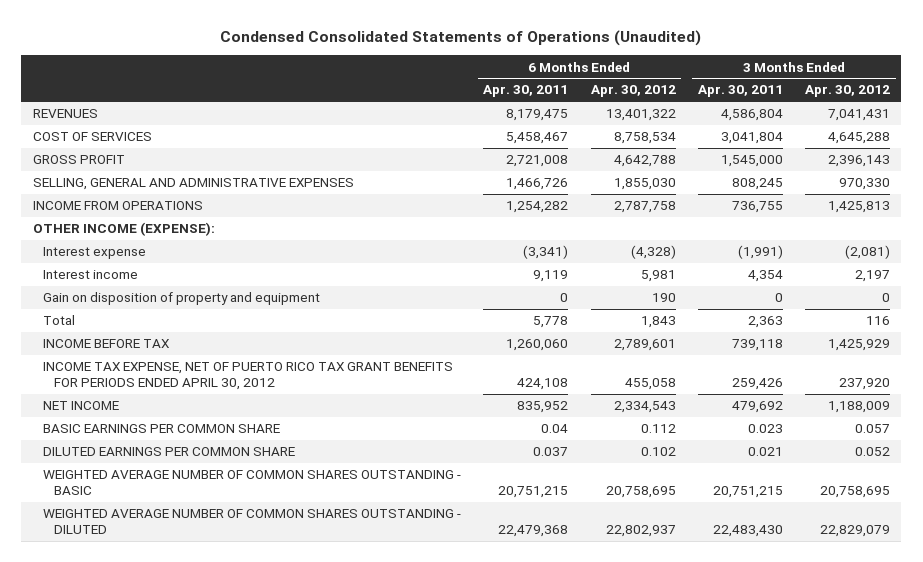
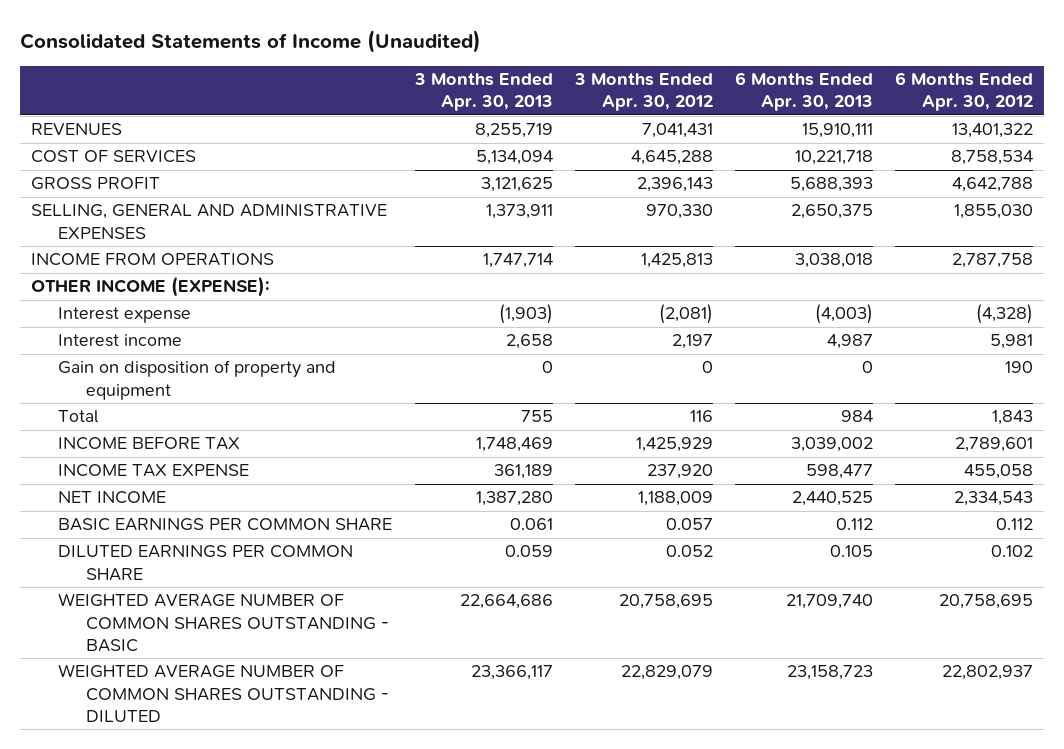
- Condensed Consolidated Statements of Operations (Unaudited)
+ Consolidated Statements of Income (Unaudited)
- | 6 Months Ended Apr. 30, 2011 | 6 Months Ended Apr. 30, 2012 | 3 Months Ended Apr. 30, 2011 | 3 Months Ended Apr. 30, 2012
+ | 3 Months Ended Apr. 30, 2013 | 3 Months Ended Apr. 30, 2012 | 6 Months Ended Apr. 30, 2013 | 6 Months Ended Apr. 30, 2012
- INCOME TAX EXPENSE, NET OF PUERTO RICO TAX GRANT BENEFITS FOR PERIODS ENDED APRIL 30, 2012 | 424,108 | 455,058 | 259,426 | 237,920
+ INCOME TAX EXPENSE | 361,189 | 237,920 | 598,477 | 455,058

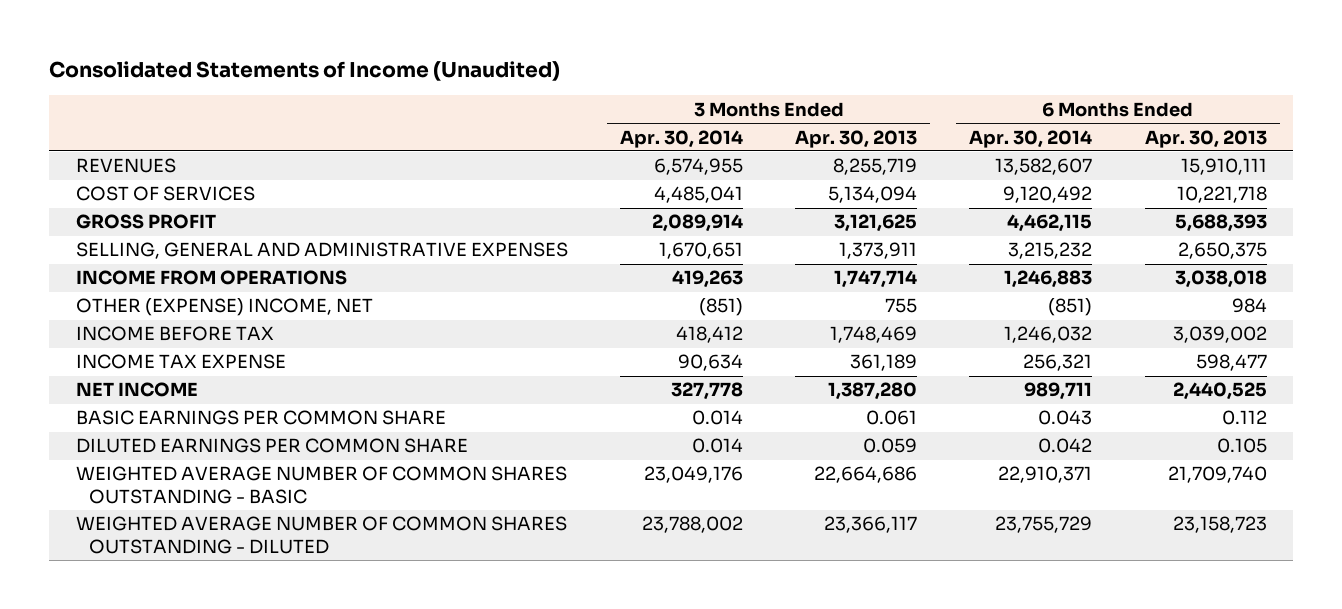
- | 3 Months Ended Apr. 30, 2013 | 3 Months Ended Apr. 30, 2012 | 6 Months Ended Apr. 30, 2013 | 6 Months Ended Apr. 30, 2012
+ | 3 Months Ended Apr. 30, 2014 | 3 Months Ended Apr. 30, 2013 | 6 Months Ended Apr. 30, 2014 | 6 Months Ended Apr. 30, 2013
- OTHER INCOME (EXPENSE):
- Interest expense | (1,903) | (2,081) | (4,003) | (4,328)
- Interest income | 2,658 | 2,197 | 4,987 | 5,981
- Gain on disposition of property and equipment | 0 | 0 | 0 | 190
- Total | 755 | 116 | 984 | 1,843
+ OTHER (EXPENSE) INCOME, NET | (851) | 755 | (851) | 984

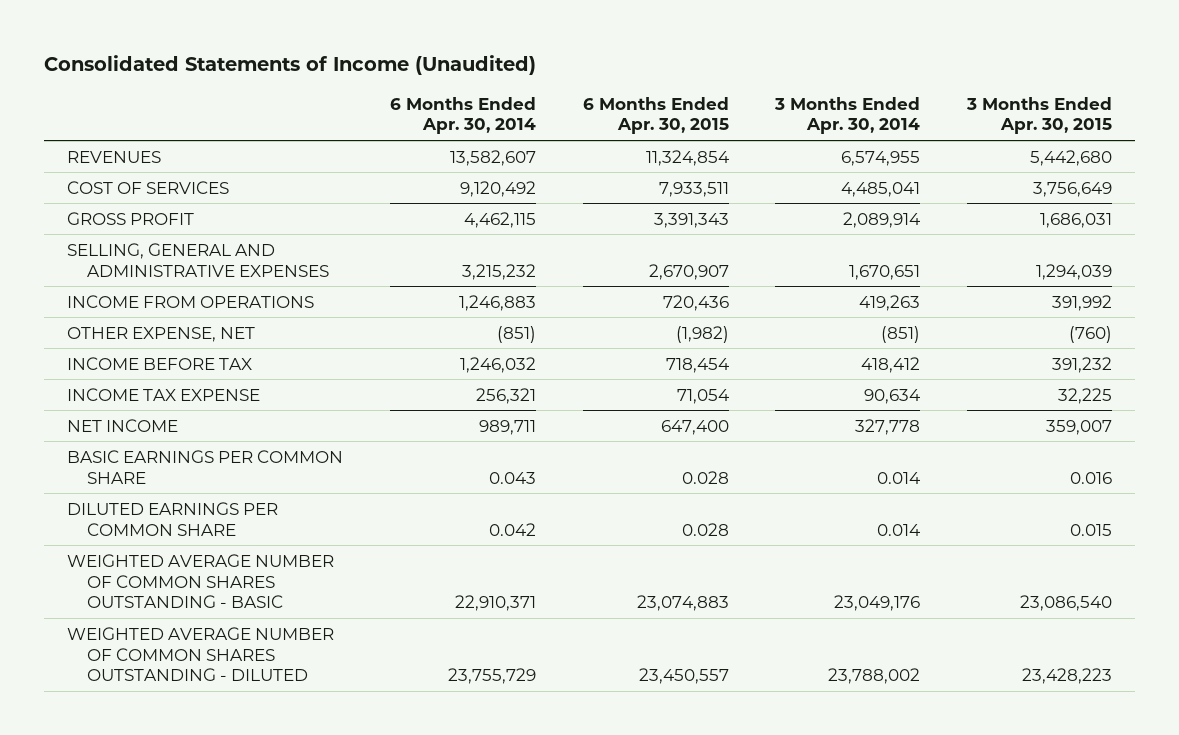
- | 3 Months Ended Apr. 30, 2014 | 3 Months Ended Apr. 30, 2013 | 6 Months Ended Apr. 30, 2014 | 6 Months Ended Apr. 30, 2013
+ | 6 Months Ended Apr. 30, 2014 | 6 Months Ended Apr. 30, 2015 | 3 Months Ended Apr. 30, 2014 | 3 Months Ended Apr. 30, 2015
- OTHER (EXPENSE) INCOME, NET | (851) | 755 | (851) | 984
+ OTHER EXPENSE, NET | (851) | (1,982) | (851) | (760)

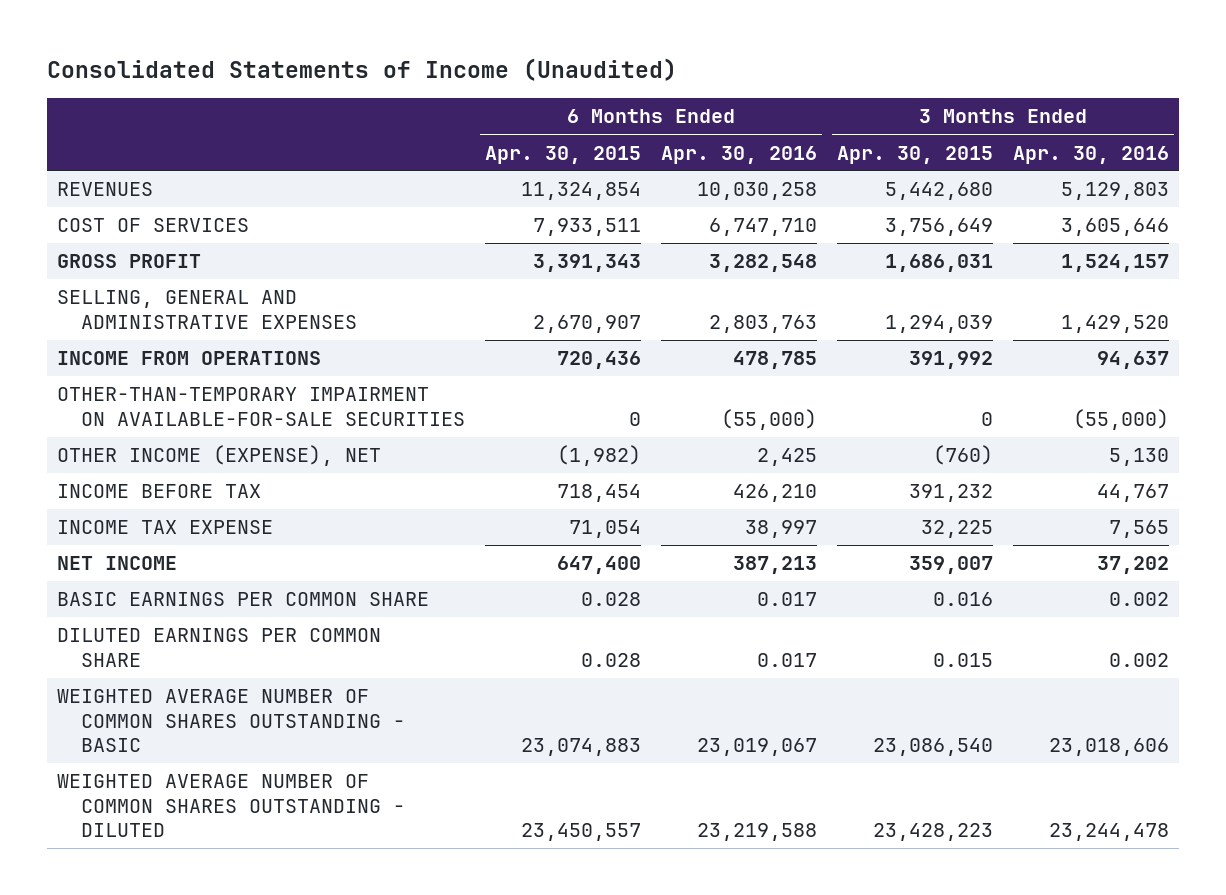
- | 6 Months Ended Apr. 30, 2014 | 6 Months Ended Apr. 30, 2015 | 3 Months Ended Apr. 30, 2014 | 3 Months Ended Apr. 30, 2015
+ | 6 Months Ended Apr. 30, 2015 | 6 Months Ended Apr. 30, 2016 | 3 Months Ended Apr. 30, 2015 | 3 Months Ended Apr. 30, 2016
- OTHER EXPENSE, NET | (851) | (1,982) | (851) | (760)
+ OTHER-THAN-TEMPORARY IMPAIRMENT ON AVAILABLE-FOR-SALE SECURITIES | 0 | (55,000) | 0 | (55,000)
+ OTHER INCOME (EXPENSE), NET | (1,982) | 2,425 | (760) | 5,130

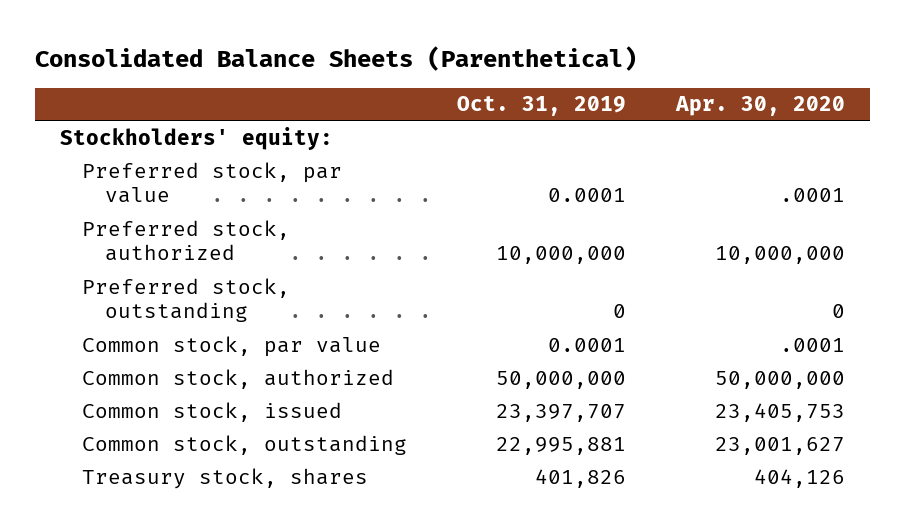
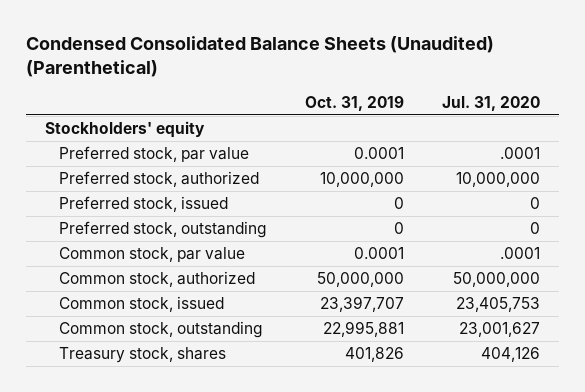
- Consolidated Balance Sheets (Parenthetical)
+ Condensed Consolidated Balance Sheets (Unaudited) (Parenthetical)
- | Oct. 31, 2019 | Apr. 30, 2020
+ | Oct. 31, 2019 | Jul. 31, 2020
- Stockholders' equity:
+ Stockholders' equity
+ Preferred stock, issued | 0 | 0

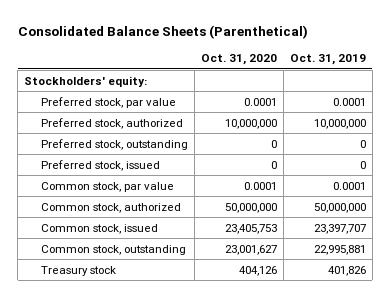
- Condensed Consolidated Balance Sheets (Unaudited) (Parenthetical)
+ Consolidated Balance Sheets (Parenthetical)
- | Oct. 31, 2019 | Jul. 31, 2020
+ | Oct. 31, 2020 | Oct. 31, 2019
- Stockholders' equity
+ Stockholders' equity:
moved down: Preferred stock, issued | 0 | 0
- Treasury stock, shares | 401,826 | 404,126
+ Treasury stock | 404,126 | 401,826

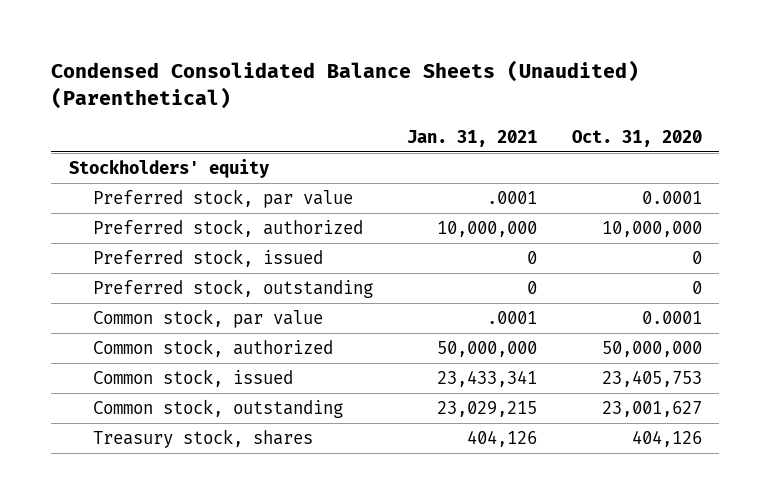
- Consolidated Balance Sheets (Parenthetical)
+ Condensed Consolidated Balance Sheets (Unaudited) (Parenthetical)
- | Oct. 31, 2020 | Oct. 31, 2019
+ | Jan. 31, 2021 | Oct. 31, 2020
- Stockholders' equity:
+ Stockholders' equity
moved down: Preferred stock, outstanding | 0 | 0
- Treasury stock | 404,126 | 401,826
+ Treasury stock, shares | 404,126 | 404,126

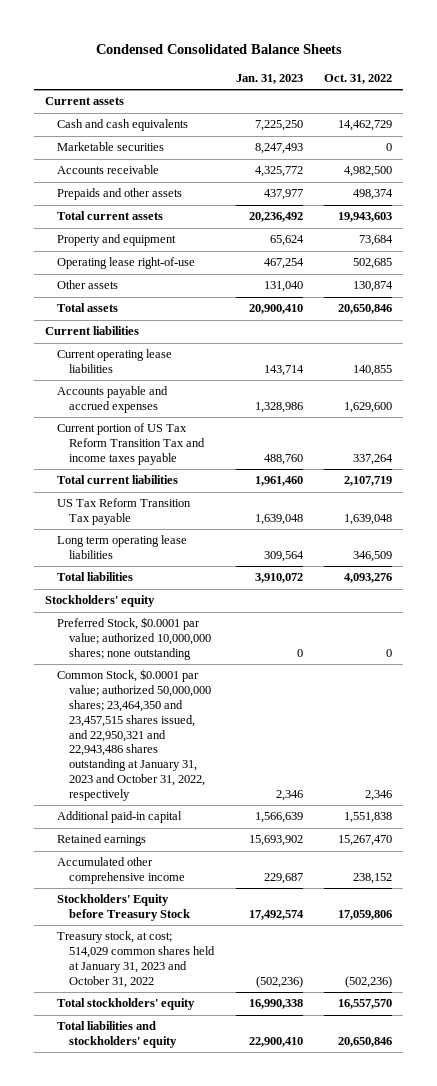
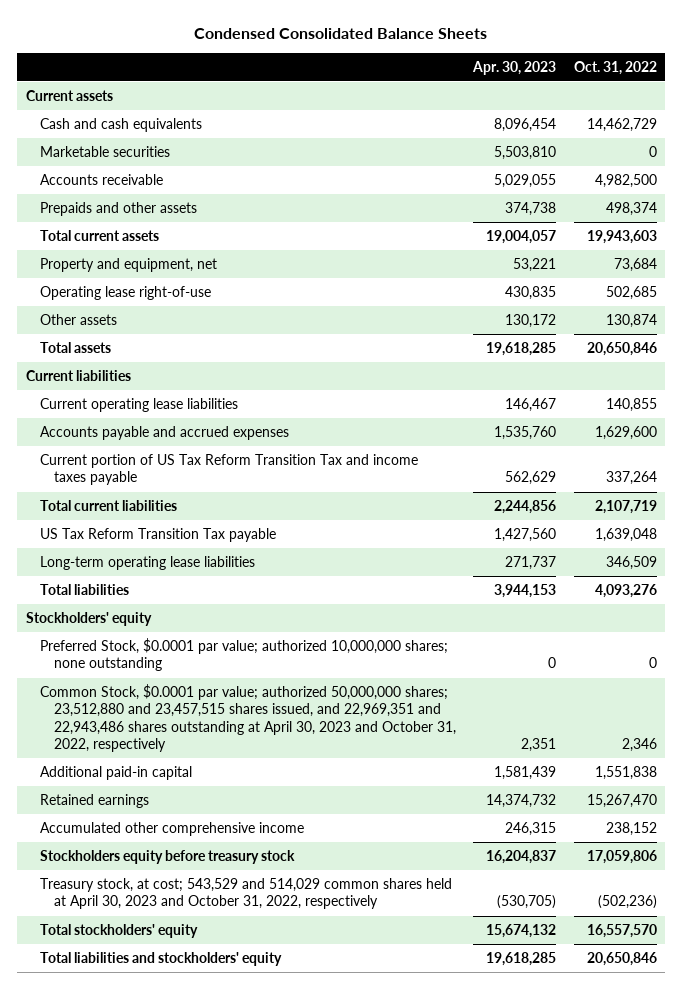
- | Jan. 31, 2023 | Oct. 31, 2022
+ | Apr. 30, 2023 | Oct. 31, 2022
- Property and equipment | 65,624 | 73,684
+ Property and equipment, net | 53,221 | 73,684
- Long term operating lease liabilities | 309,564 | 346,509
+ Long-term operating lease liabilities | 271,737 | 346,509
- Common Stock, $0.0001 par value; authorized 50,000,000 shares; 23,464,350 and 23,457,515 shares issued, and 22,950,321 and 22,943,486 shares outstanding at January 31, 2023 and October 31, 2022, respectively | 2,346 | 2,346
+ Common Stock, $0.0001 par value; authorized 50,000,000 shares; 23,512,880 and 23,457,515 shares issued, and 22,969,351 and 22,943,486 shares outstanding at April 30, 2023 and October 31, 2022, respectively | 2,351 | 2,346
- Stockholders' Equity before Treasury Stock | 17,492,574 | 17,059,806
- Treasury stock, at cost; 514,029 common shares held at January 31, 2023 and October 31, 2022 | (502,236) | (502,236)
+ Stockholders equity before treasury stock | 16,204,837 | 17,059,806
+ Treasury stock, at cost; 543,529 and 514,029 common shares held at April 30, 2023 and October 31, 2022, respectively | (530,705) | (502,236)

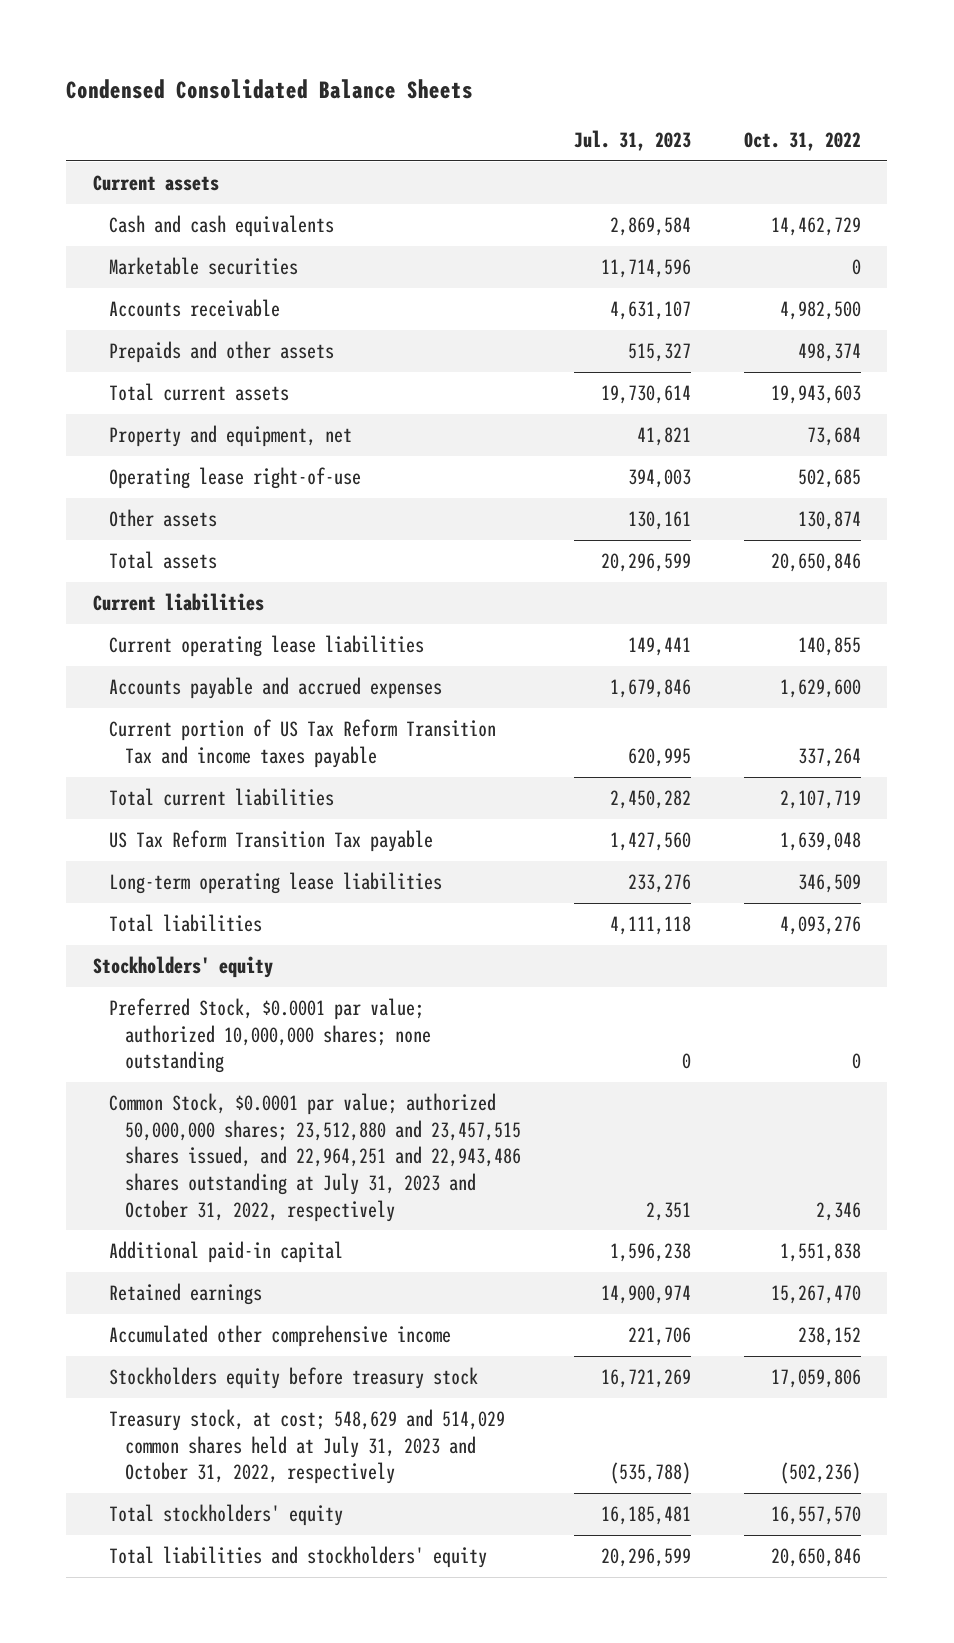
- | Apr. 30, 2023 | Oct. 31, 2022
+ | Jul. 31, 2023 | Oct. 31, 2022
- Common Stock, $0.0001 par value; authorized 50,000,000 shares; 23,512,880 and 23,457,515 shares issued, and 22,969,351 and 22,943,486 shares outstanding at April 30, 2023 and October 31, 2022, respectively | 2,351 | 2,346
+ Common Stock, $0.0001 par value; authorized 50,000,000 shares; 23,512,880 and 23,457,515 shares issued, and 22,964,251 and 22,943,486 shares outstanding at July 31, 2023 and October 31, 2022, respectively | 2,351 | 2,346
- Treasury stock, at cost; 543,529 and 514,029 common shares held at April 30, 2023 and October 31, 2022, respectively | (530,705) | (502,236)
+ Treasury stock, at cost; 548,629 and 514,029 common shares held at July 31, 2023 and October 31, 2022, respectively | (535,788) | (502,236)

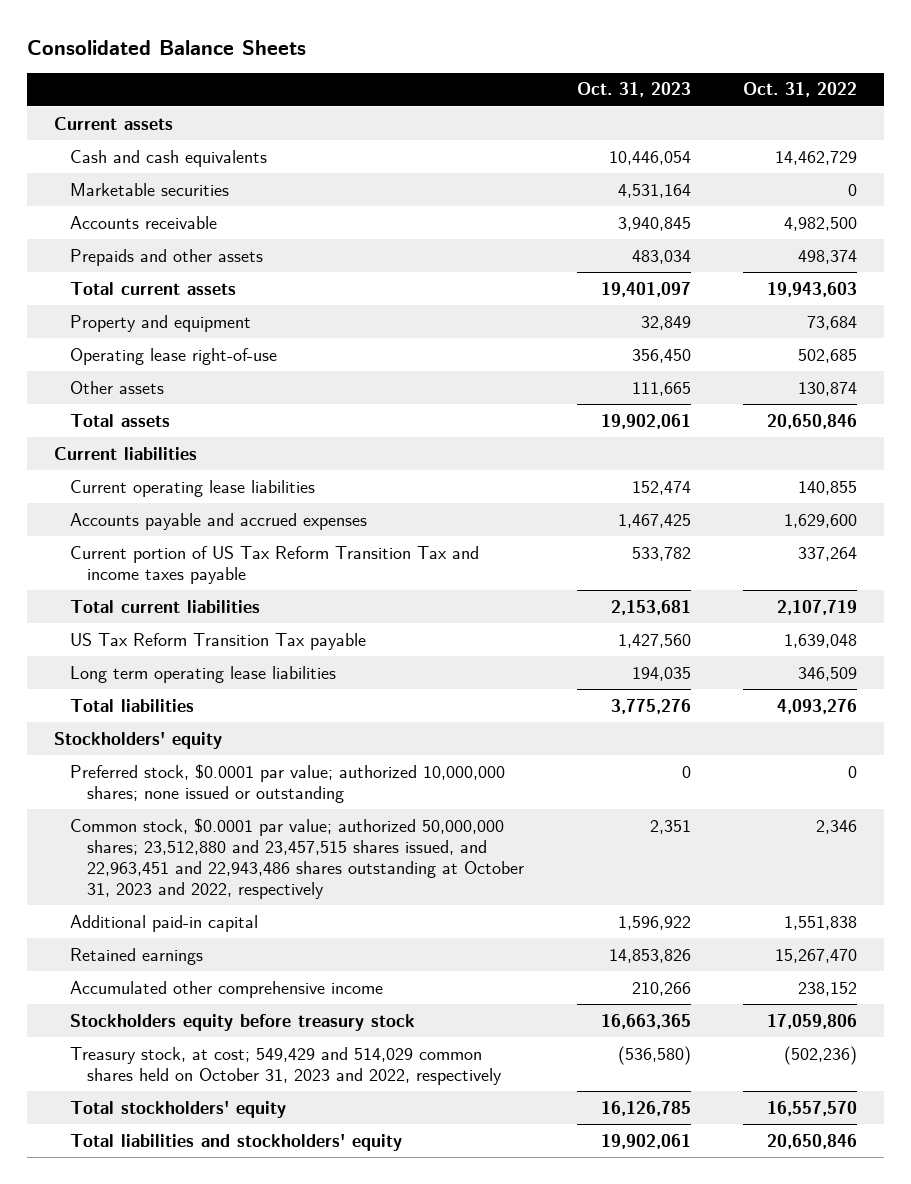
- Condensed Consolidated Balance Sheets
+ Consolidated Balance Sheets
- | Jul. 31, 2023 | Oct. 31, 2022
+ | Oct. 31, 2023 | Oct. 31, 2022
- Property and equipment, net | 41,821 | 73,684
+ Property and equipment | 32,849 | 73,684
- Long-term operating lease liabilities | 233,276 | 346,509
+ Long term operating lease liabilities | 194,035 | 346,509
- Preferred Stock, $0.0001 par value; authorized 10,000,000 shares; none outstanding | 0 | 0
- Common Stock, $0.0001 par value; authorized 50,000,000 shares; 23,512,880 and 23,457,515 shares issued, and 22,964,251 and 22,943,486 shares outstanding at July 31, 2023 and October 31, 2022, respectively | 2,351 | 2,346
+ Preferred stock, $0.0001 par value; authorized 10,000,000 shares; none issued or outstanding | 0 | 0
+ Common stock, $0.0001 par value; authorized 50,000,000 shares; 23,512,880 and 23,457,515 shares issued, and 22,963,451 and 22,943,486 shares outstanding at October 31, 2023 and 2022, respectively | 2,351 | 2,346
- Treasury stock, at cost; 548,629 and 514,029 common shares held at July 31, 2023 and October 31, 2022, respectively | (535,788) | (502,236)
+ Treasury stock, at cost; 549,429 and 514,029 common shares held on October 31, 2023 and 2022, respectively | (536,580) | (502,236)

